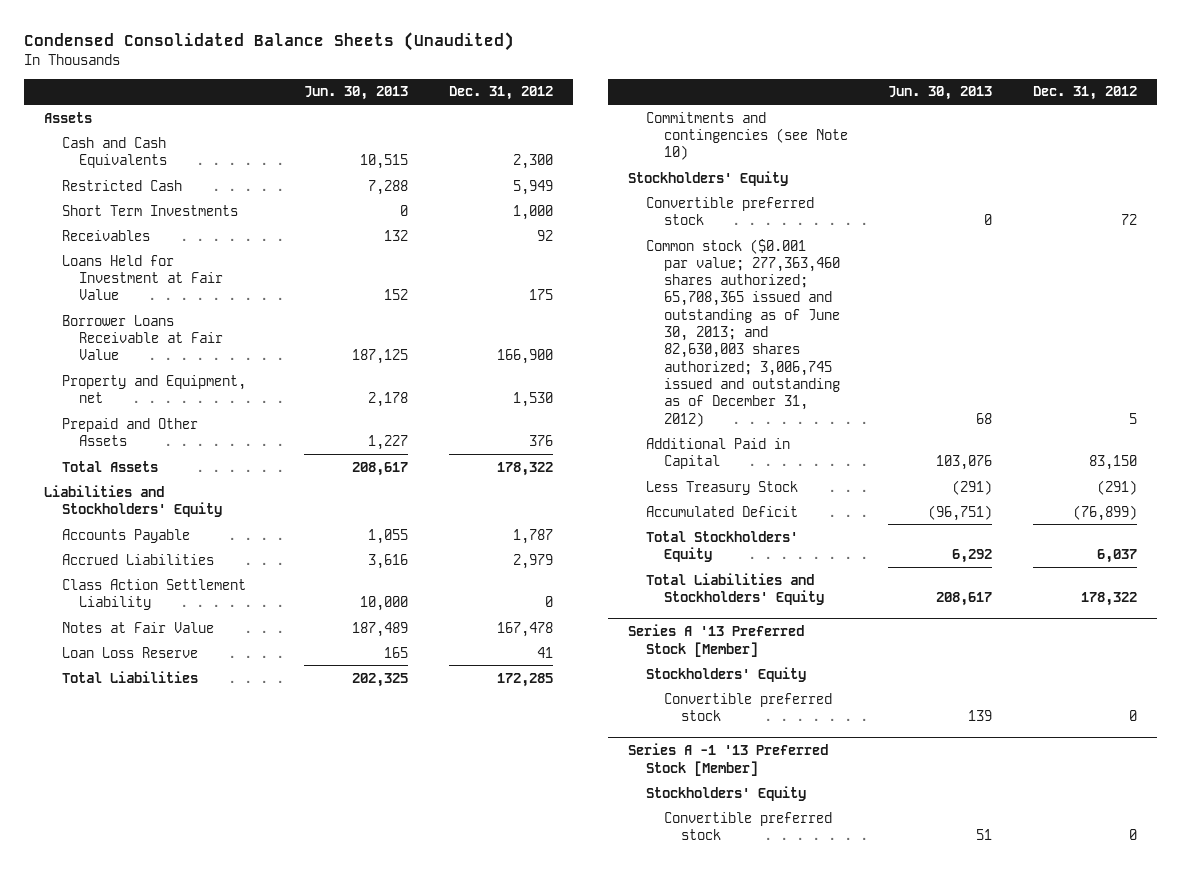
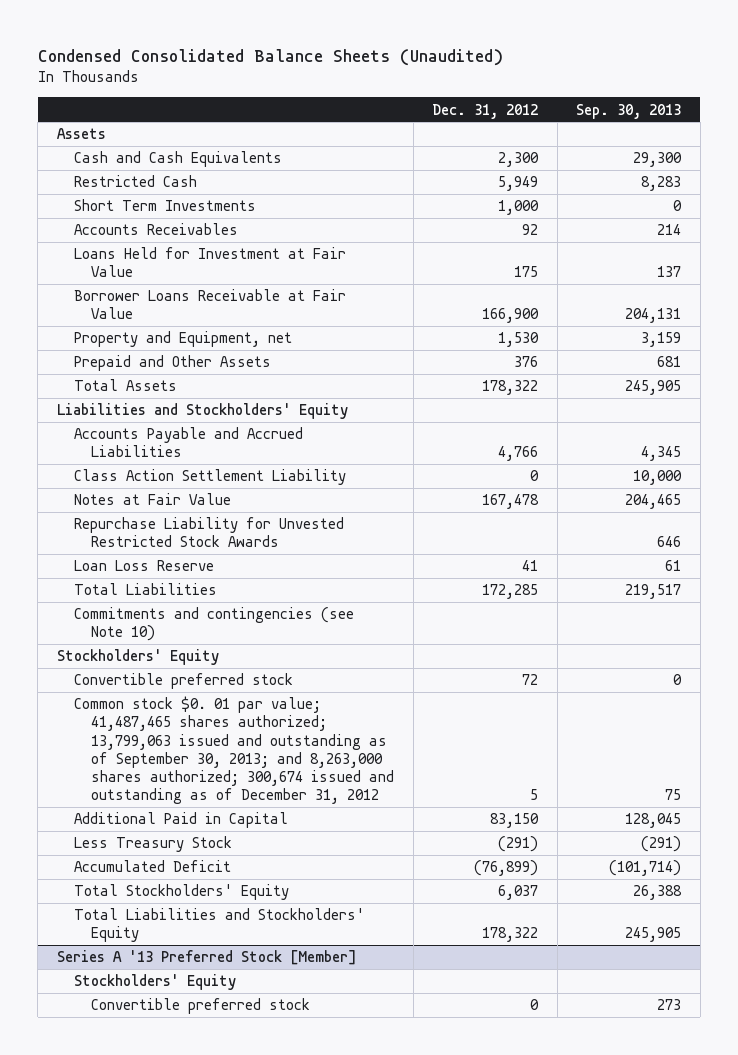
- | Jun. 30, 2013 | Dec. 31, 2012
+ | Dec. 31, 2012 | Sep. 30, 2013
- Receivables | 132 | 92
+ Accounts Receivables | 92 | 214
- Accounts Payable | 1,055 | 1,787
- Accrued Liabilities | 3,616 | 2,979
+ Accounts Payable and Accrued Liabilities | 4,766 | 4,345
+ Repurchase Liability for Unvested Restricted Stock Awards | | 646
- Common stock ($0.001 par value; 277,363,460 shares authorized; 65,708,365 issued and outstanding as of June 30, 2013; and 82,630,003 shares authorized; 3,006,745 issued and outstanding as of December 31, 2012) | 68 | 5
+ Common stock $0. 01 par value; 41,487,465 shares authorized; 13,799,063 issued and outstanding as of September 30, 2013; and 8,263,000 shares authorized; 300,674 issued and outstanding as of December 31, 2012 | 5 | 75
- Series A -1 '13 Preferred Stock [Member]
- Stockholders' Equity
- Convertible preferred stock | 51 | 0

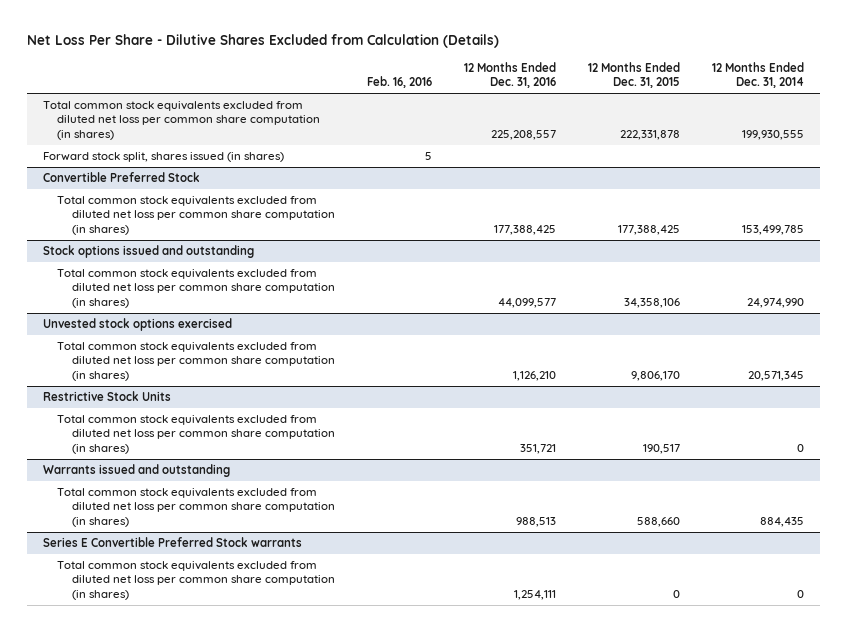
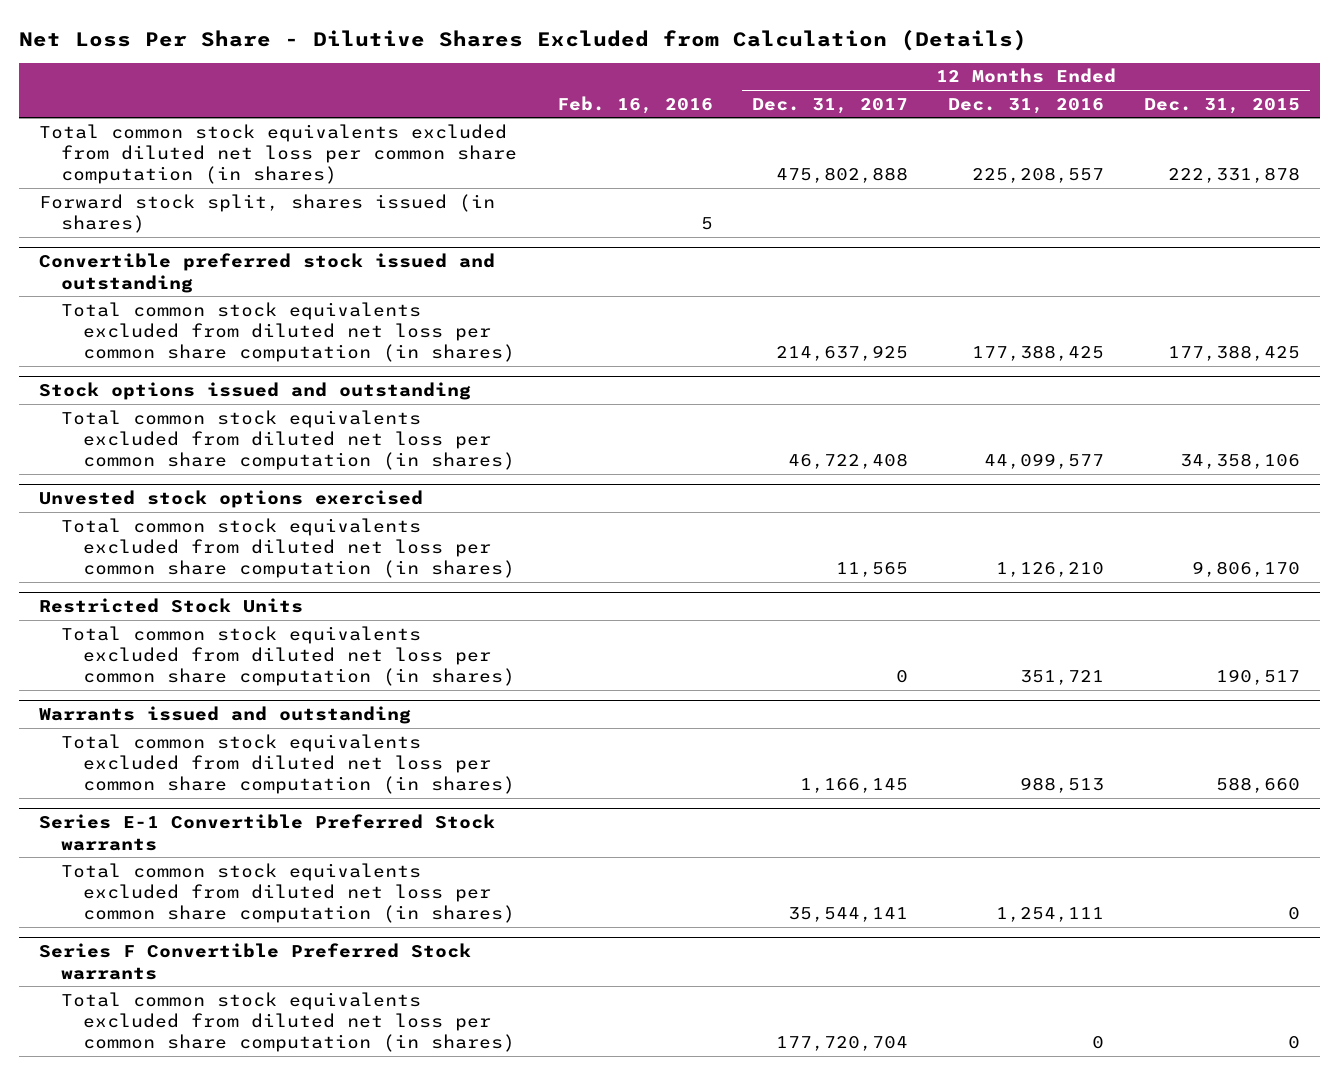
- | Feb. 16, 2016 | 12 Months Ended Dec. 31, 2016 | 12 Months Ended Dec. 31, 2015 | 12 Months Ended Dec. 31, 2014
+ | Feb. 16, 2016 | 12 Months Ended Dec. 31, 2017 | 12 Months Ended Dec. 31, 2016 | 12 Months Ended Dec. 31, 2015
- Convertible Preferred Stock
+ Convertible preferred stock issued and outstanding
- Restrictive Stock Units
+ Restricted Stock Units
- Series E Convertible Preferred Stock warrants
+ Series E-1 Convertible Preferred Stock warrants
+ Series F Convertible Preferred Stock warrants
+ Total common stock equivalents excluded from diluted net loss per common share computation (in shares) | | 177,720,704 | 0 | 0

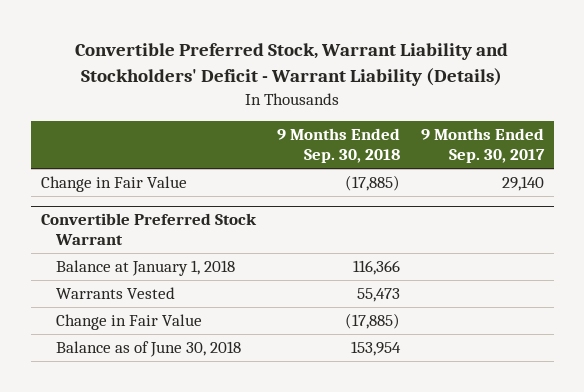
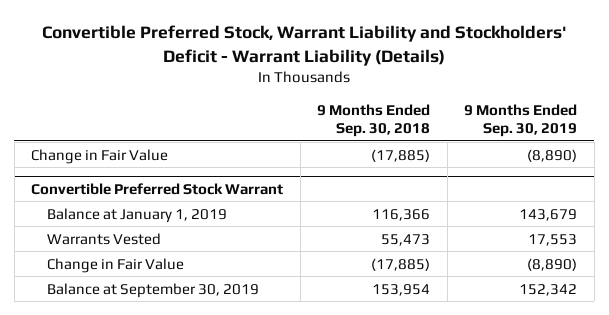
- | 9 Months Ended Sep. 30, 2018 | 9 Months Ended Sep. 30, 2017
+ | 9 Months Ended Sep. 30, 2018 | 9 Months Ended Sep. 30, 2019
@ Convertible Preferred Stock Warrant
- Balance at January 1, 2018 | 116,366 |
+ Balance at January 1, 2019 | 116,366 | 143,679
- Balance as of June 30, 2018 | 153,954 |
+ Balance at September 30, 2019 | 153,954 | 152,342

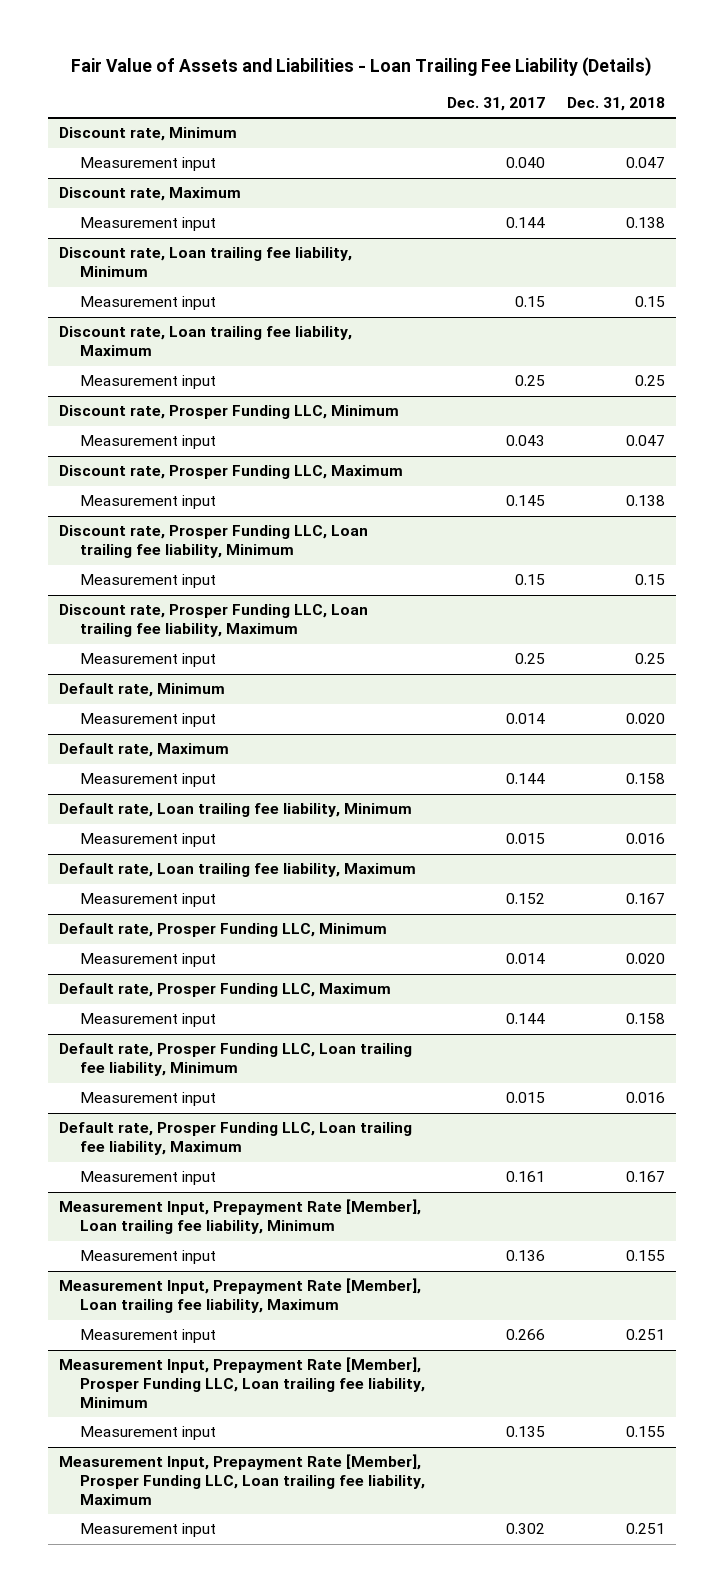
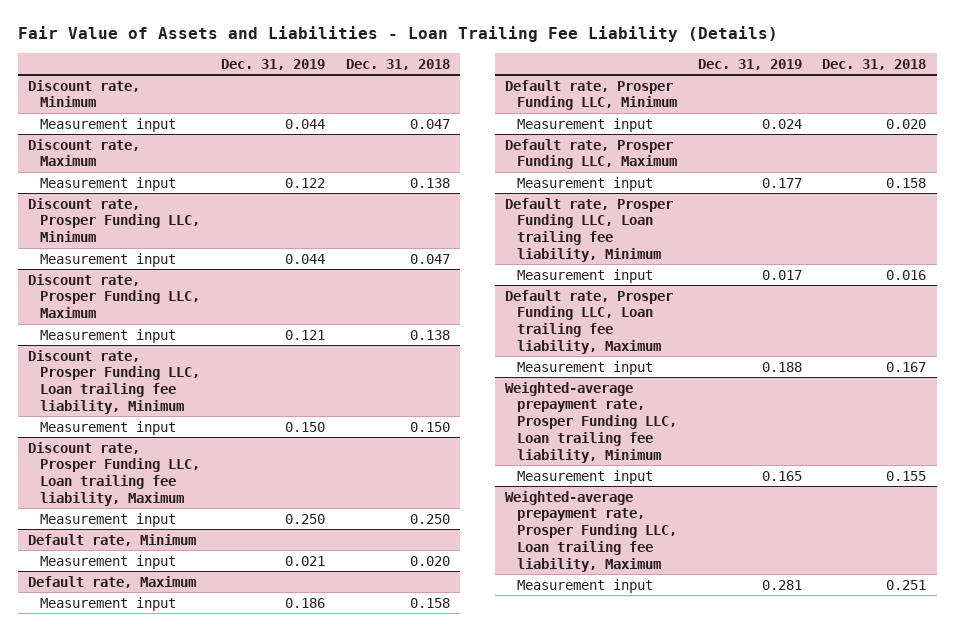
- | Dec. 31, 2017 | Dec. 31, 2018
+ | Dec. 31, 2019 | Dec. 31, 2018
- Discount rate, Loan trailing fee liability, Minimum
- Measurement input | 0.15 | 0.15
- Discount rate, Loan trailing fee liability, Maximum
- Measurement input | 0.25 | 0.25
@ Discount rate, Prosper Funding LLC, Loan trailing fee liability, Minimum
- Measurement input | 0.15 | 0.15
+ Measurement input | 0.150 | 0.150
@ Discount rate, Prosper Funding LLC, Loan trailing fee liability, Maximum
- Measurement input | 0.25 | 0.25
+ Measurement input | 0.250 | 0.250
- Default rate, Loan trailing fee liability, Minimum
- Measurement input | 0.015 | 0.016
- Default rate, Loan trailing fee liability, Maximum
- Measurement input | 0.152 | 0.167
- Measurement Input, Prepayment Rate [Member], Loan trailing fee liability, Minimum
- Measurement input | 0.136 | 0.155
- Measurement Input, Prepayment Rate [Member], Loan trailing fee liability, Maximum
- Measurement input | 0.266 | 0.251
- Measurement Input, Prepayment Rate [Member], Prosper Funding LLC, Loan trailing fee liability, Minimum
+ Weighted-average prepayment rate, Prosper Funding LLC, Loan trailing fee liability, Minimum
- Measurement Input, Prepayment Rate [Member], Prosper Funding LLC, Loan trailing fee liability, Maximum
+ Weighted-average prepayment rate, Prosper Funding LLC, Loan trailing fee liability, Maximum

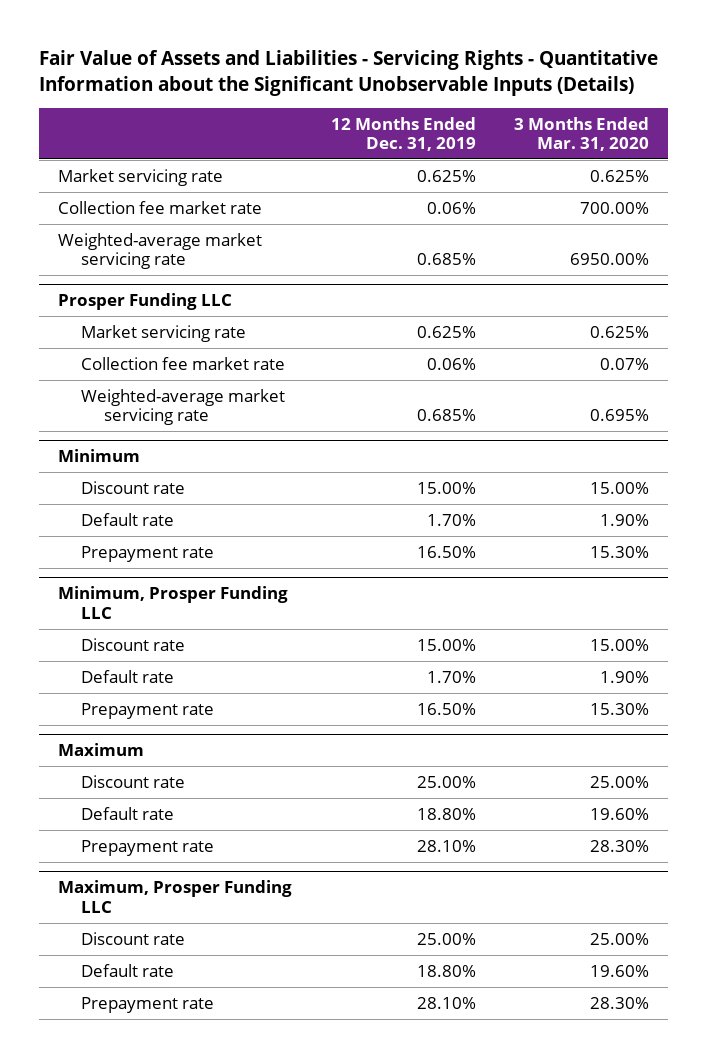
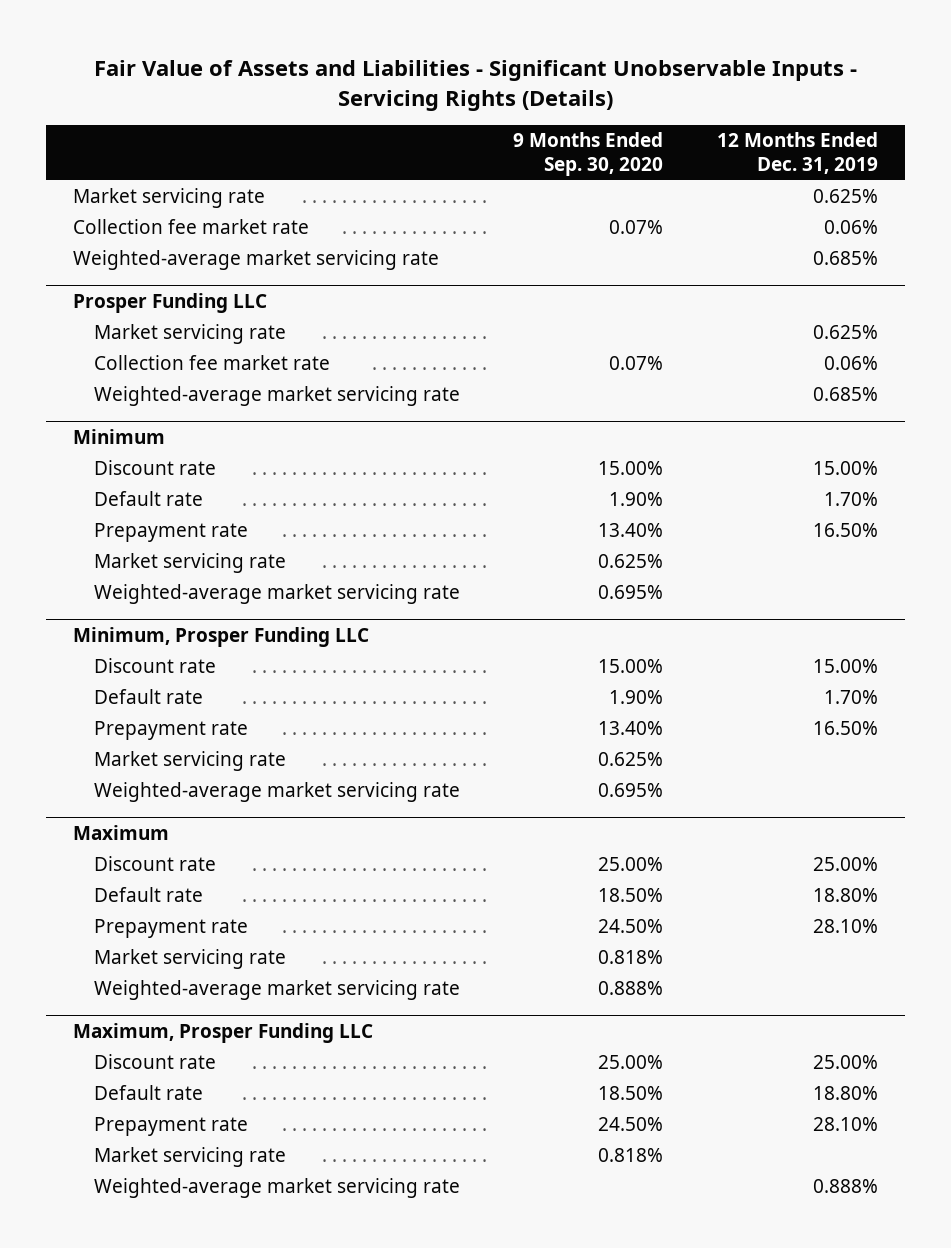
- Fair Value of Assets and Liabilities - Servicing Rights - Quantitative Information about the Significant Unobservable Inputs (Details)
+ Fair Value of Assets and Liabilities - Significant Unobservable Inputs - Servicing Rights (Details)
- | 12 Months Ended Dec. 31, 2019 | 3 Months Ended Mar. 31, 2020
+ | 9 Months Ended Sep. 30, 2020 | 12 Months Ended Dec. 31, 2019
@ Minimum
+ Market servicing rate | 0.625% |
+ Weighted-average market servicing rate | 0.695% |
@ Minimum, Prosper Funding LLC
+ Market servicing rate | 0.625% |
+ Weighted-average market servicing rate | 0.695% |
@ Maximum
+ Market servicing rate | 0.818% |
+ Weighted-average market servicing rate | 0.888% |
@ Maximum, Prosper Funding LLC
+ Market servicing rate | 0.818% |
+ Weighted-average market servicing rate | | 0.888%

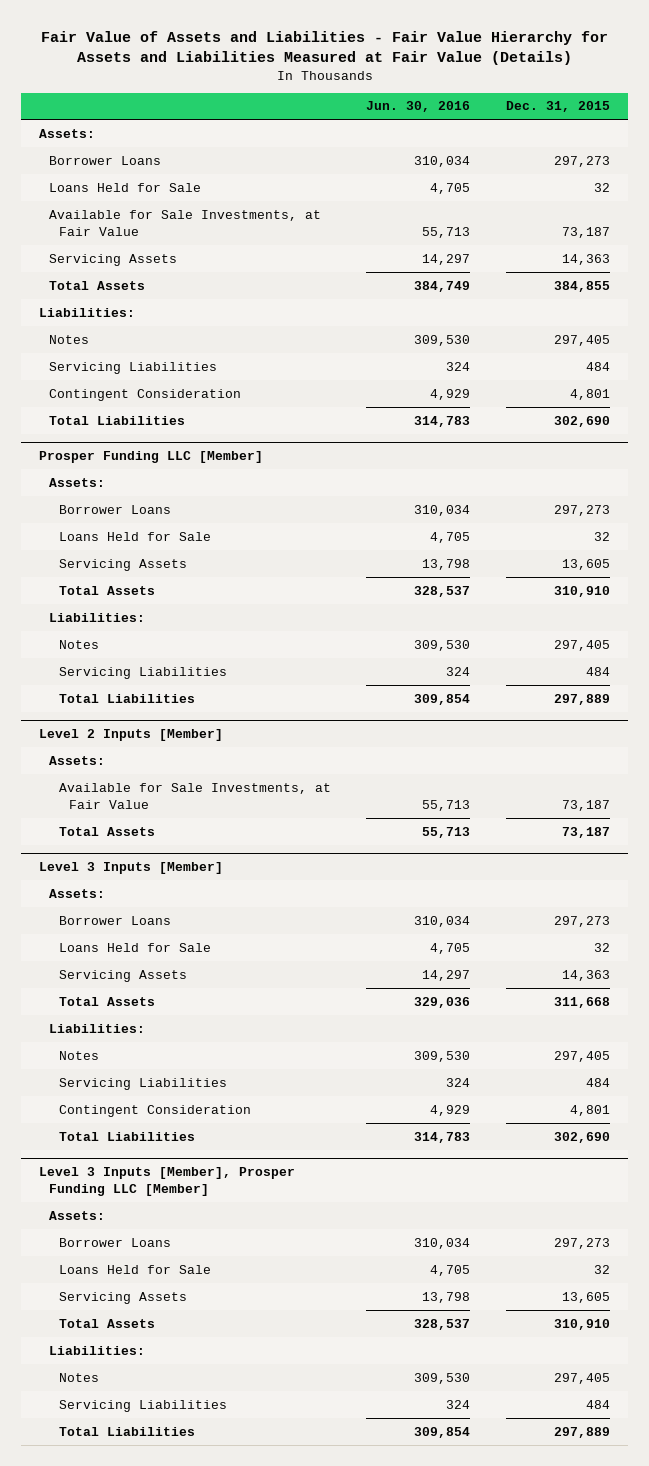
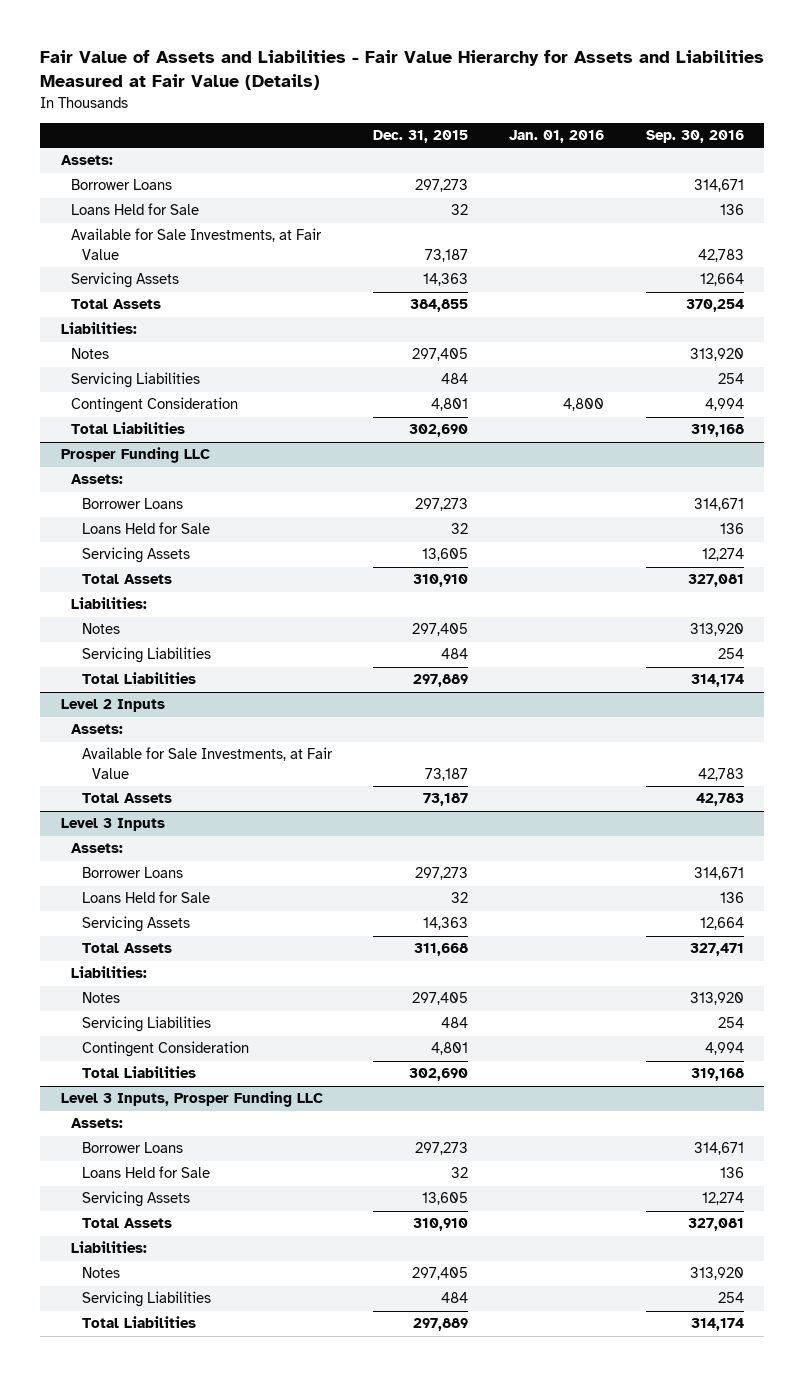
- | Jun. 30, 2016 | Dec. 31, 2015
+ | Dec. 31, 2015 | Jan. 01, 2016 | Sep. 30, 2016
- Prosper Funding LLC [Member]
+ Prosper Funding LLC
- Level 2 Inputs [Member]
+ Level 2 Inputs
- Level 3 Inputs [Member]
+ Level 3 Inputs
- Level 3 Inputs [Member], Prosper Funding LLC [Member]
+ Level 3 Inputs, Prosper Funding LLC

